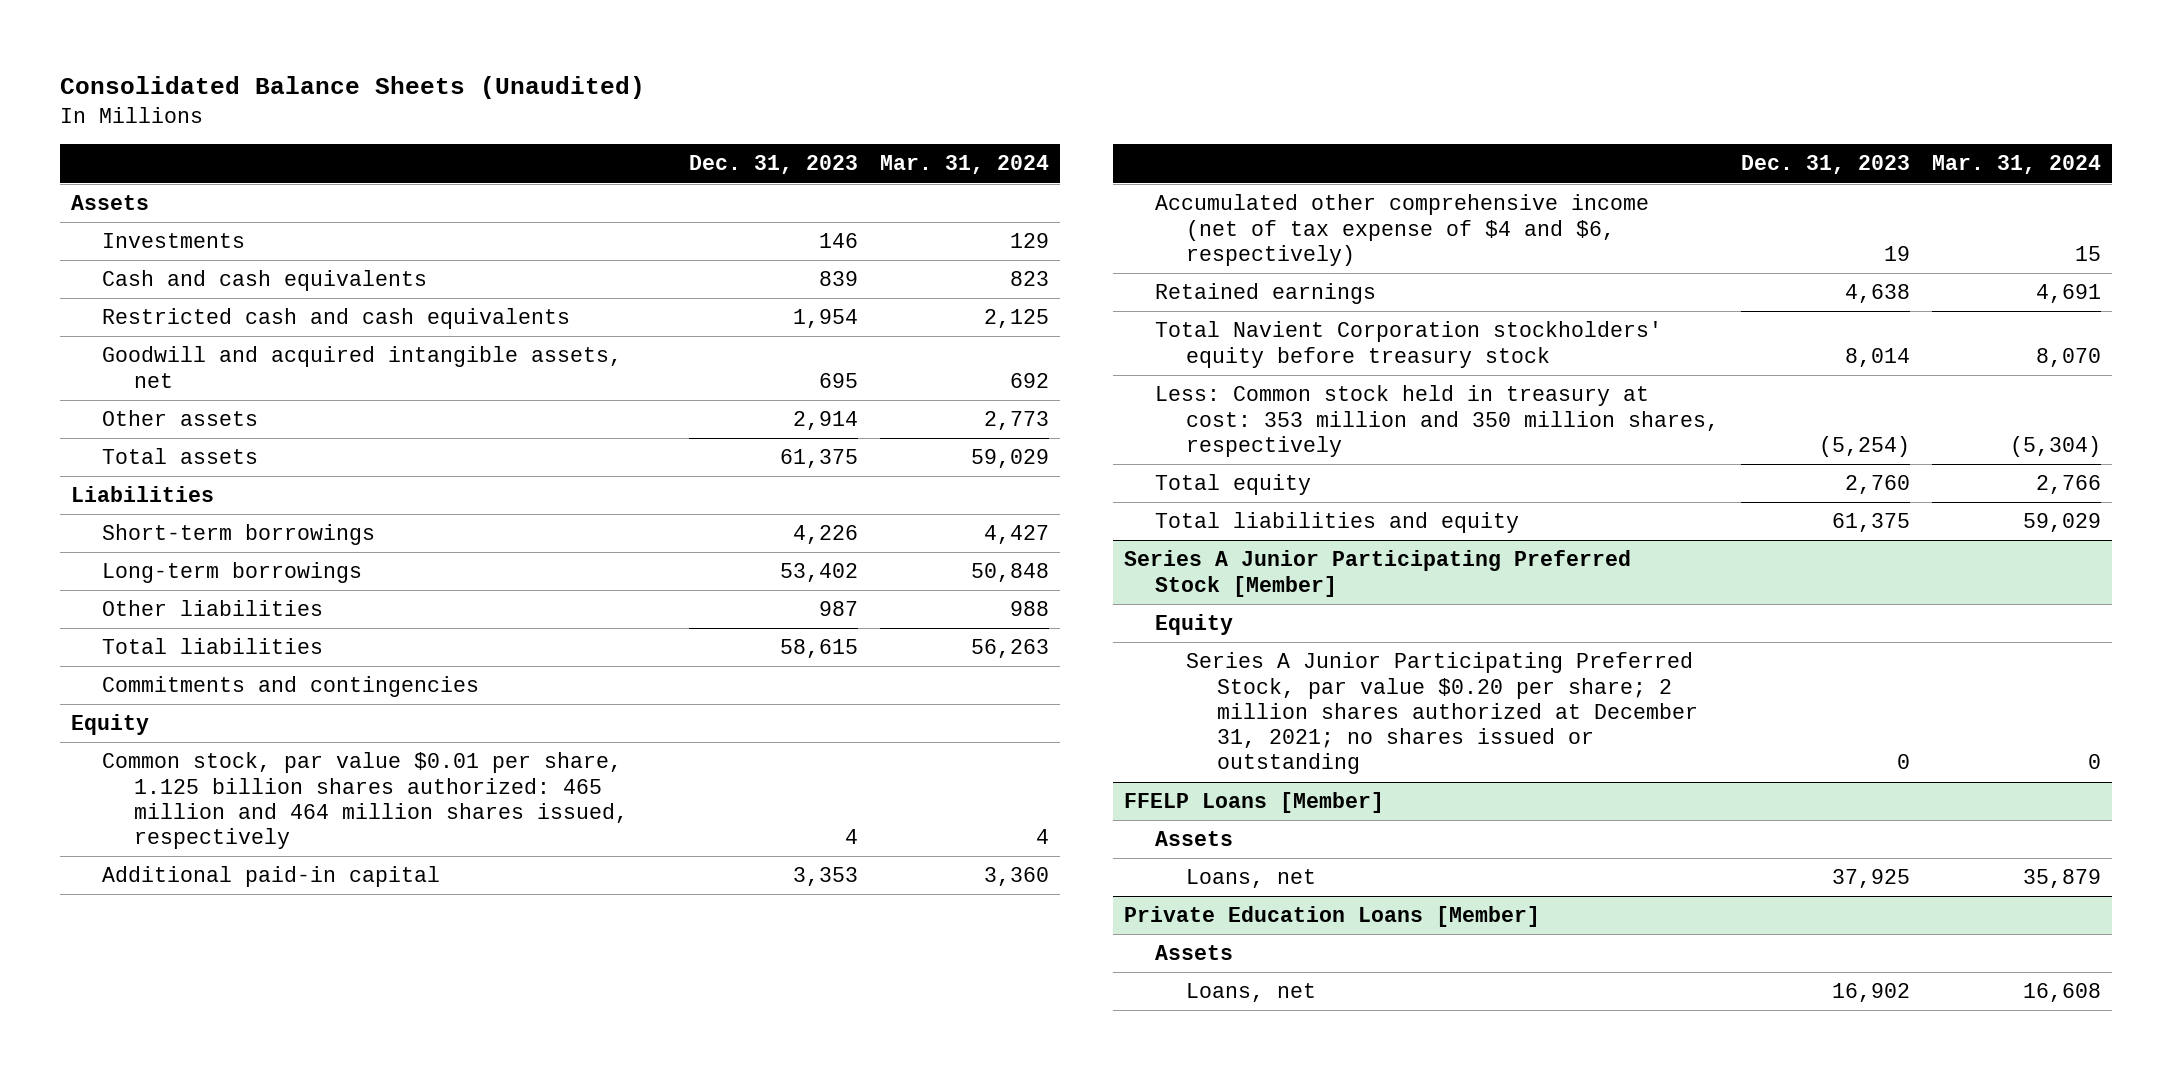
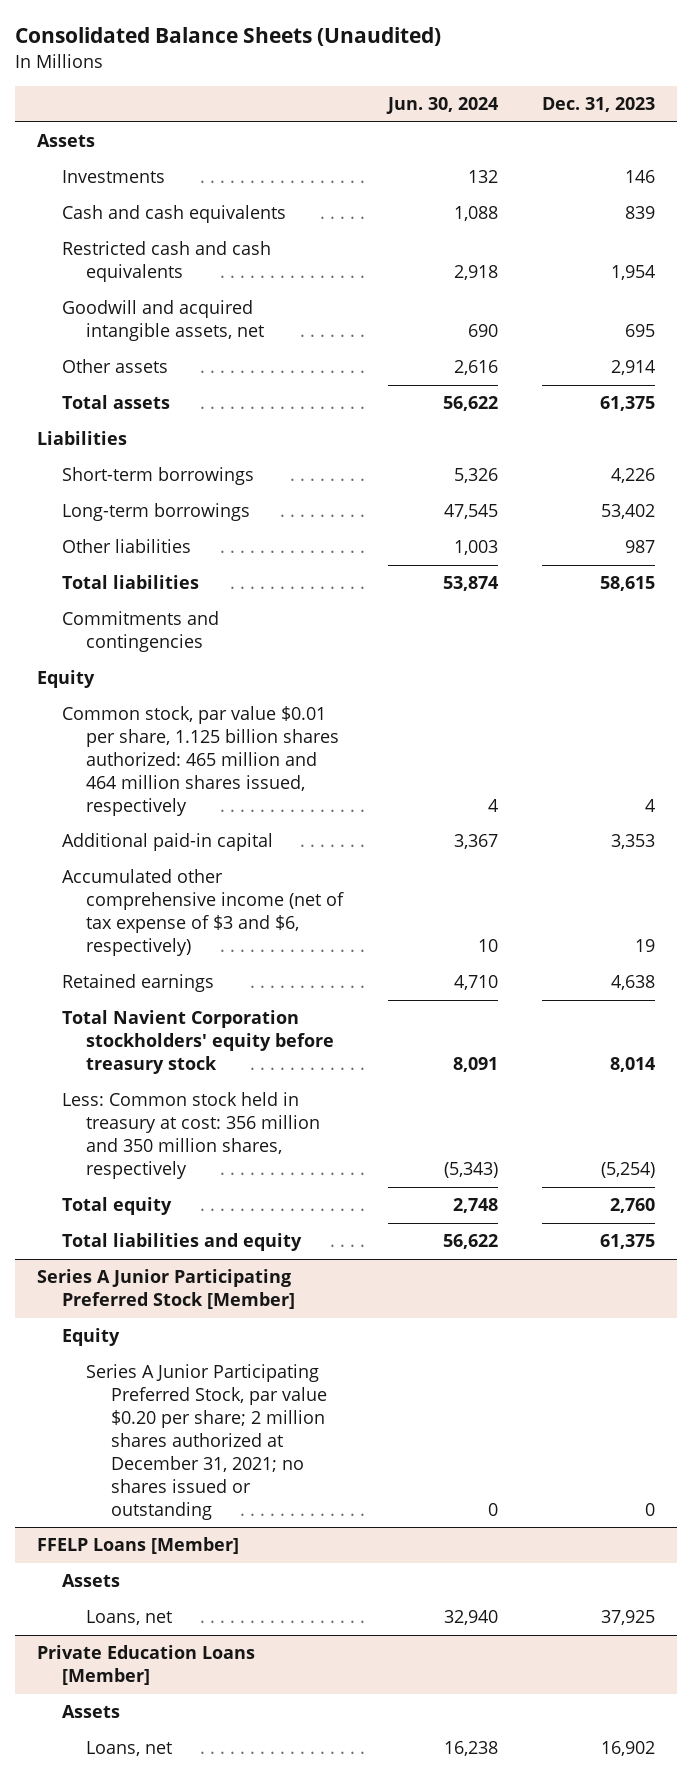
- | Dec. 31, 2023 | Mar. 31, 2024
+ | Jun. 30, 2024 | Dec. 31, 2023
- Accumulated other comprehensive income (net of tax expense of $4 and $6, respectively) | 19 | 15
+ Accumulated other comprehensive income (net of tax expense of $3 and $6, respectively) | 10 | 19
- Less: Common stock held in treasury at cost: 353 million and 350 million shares, respectively | (5,254) | (5,304)
+ Less: Common stock held in treasury at cost: 356 million and 350 million shares, respectively | (5,343) | (5,254)

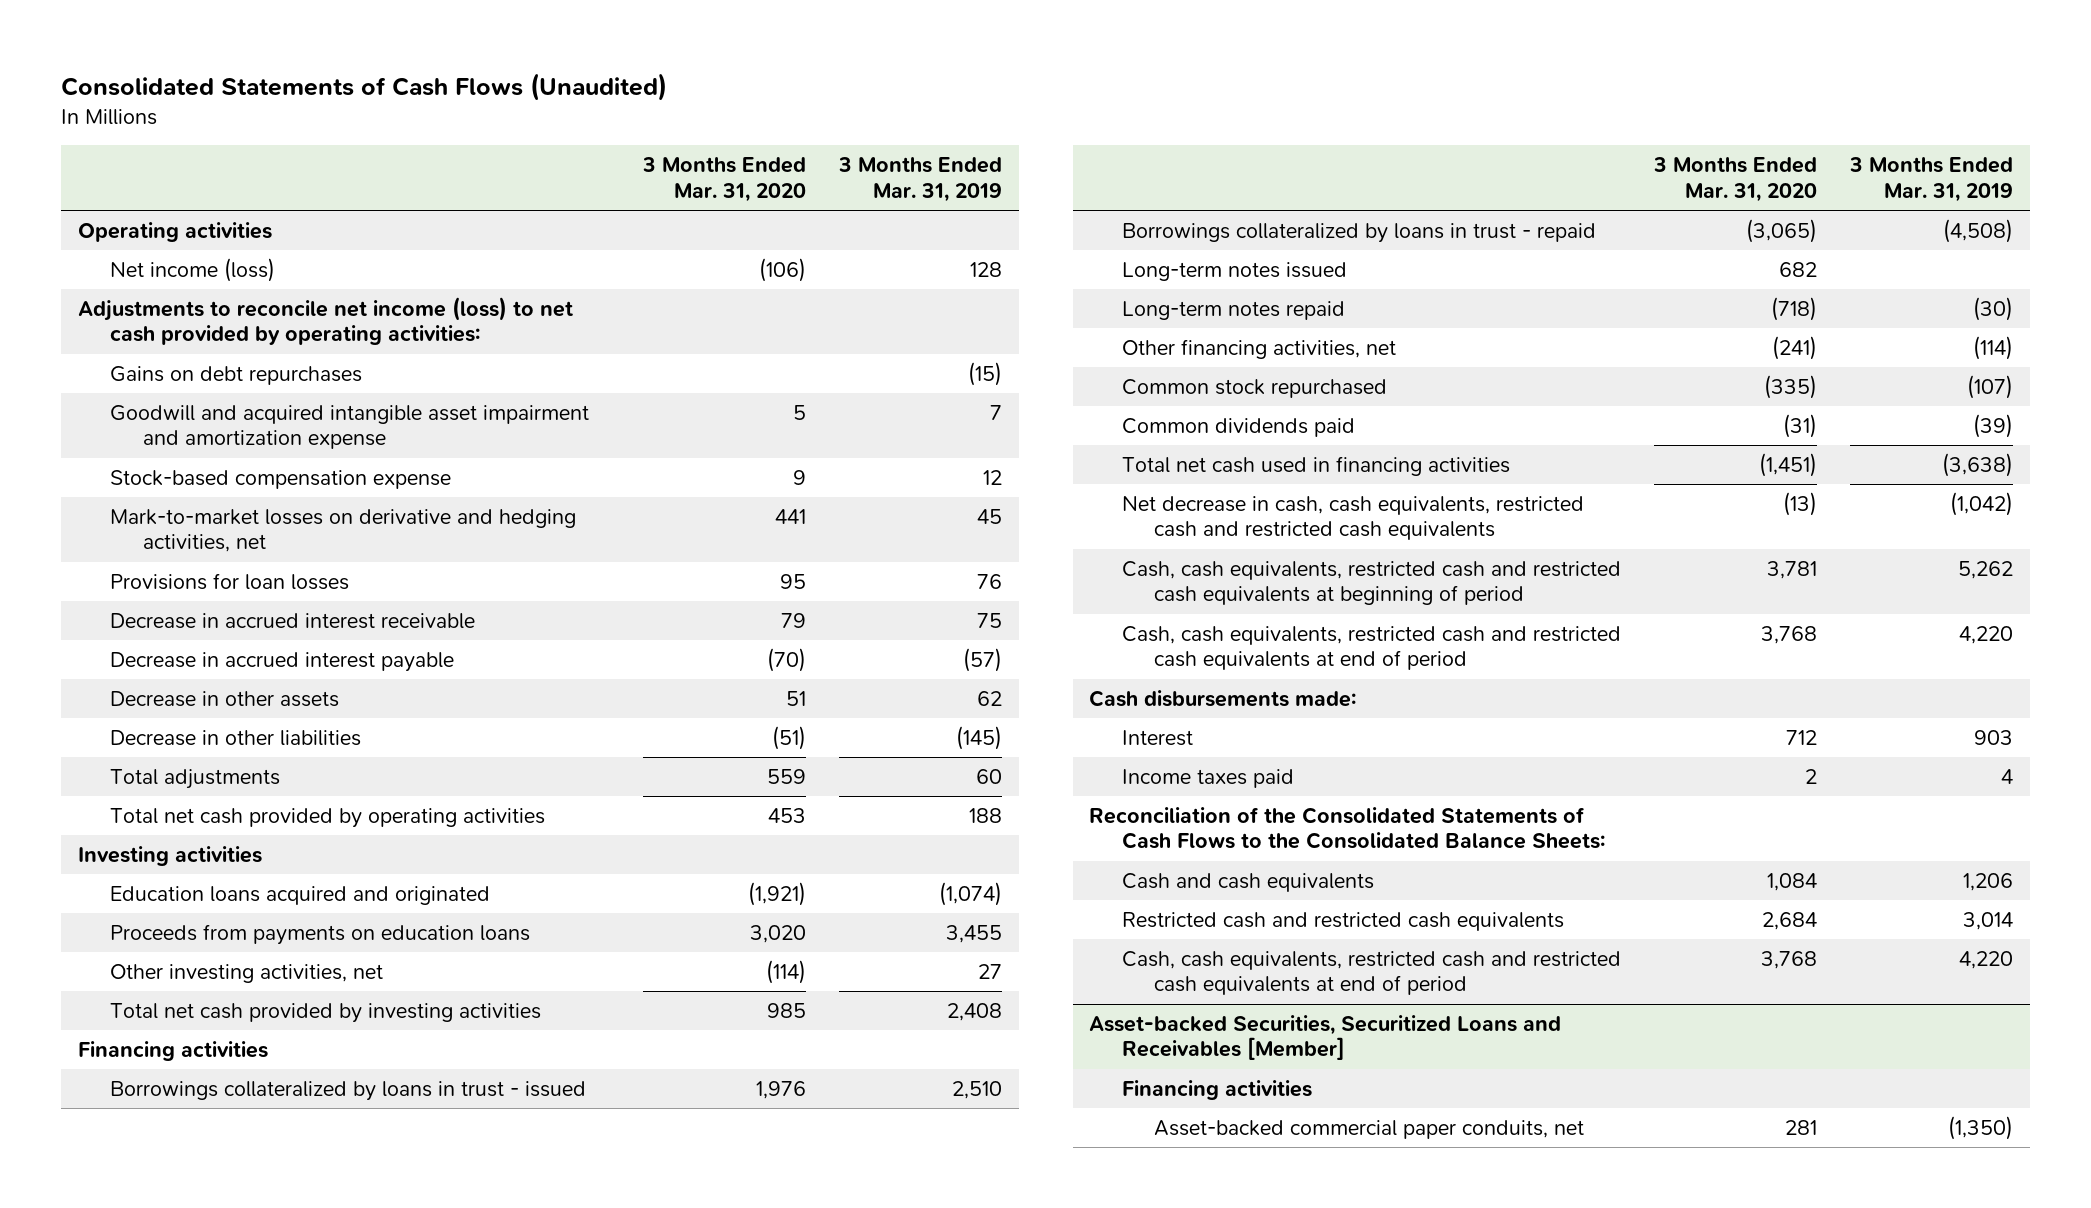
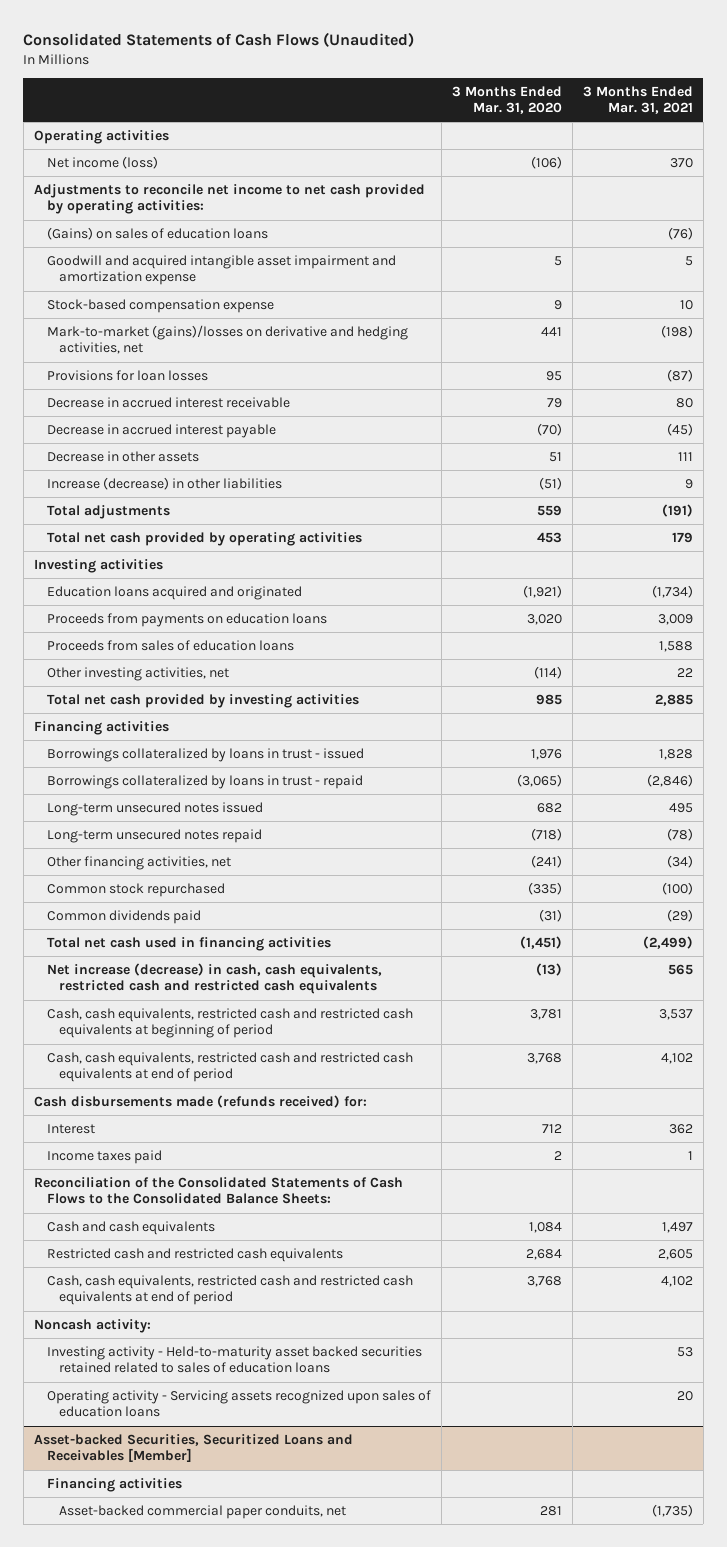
- | 3 Months Ended Mar. 31, 2020 | 3 Months Ended Mar. 31, 2019
+ | 3 Months Ended Mar. 31, 2020 | 3 Months Ended Mar. 31, 2021
- Adjustments to reconcile net income (loss) to net cash provided by operating activities:
- Gains on debt repurchases | | (15)
+ Adjustments to reconcile net income to net cash provided by operating activities:
+ (Gains) on sales of education loans | | (76)
- Mark-to-market losses on derivative and hedging activities, net | 441 | 45
+ Mark-to-market (gains)/losses on derivative and hedging activities, net | 441 | (198)
- Decrease in other liabilities | (51) | (145)
+ Increase (decrease) in other liabilities | (51) | 9
+ Proceeds from sales of education loans | | 1,588
- Long-term notes issued | 682 |
- Long-term notes repaid | (718) | (30)
+ Long-term unsecured notes issued | 682 | 495
+ Long-term unsecured notes repaid | (718) | (78)
- Net decrease in cash, cash equivalents, restricted cash and restricted cash equivalents | (13) | (1,042)
+ Net increase (decrease) in cash, cash equivalents, restricted cash and restricted cash equivalents | (13) | 565
- Cash disbursements made:
+ Cash disbursements made (refunds received) for:
+ Noncash activity:
+ Investing activity - Held-to-maturity asset backed securities retained related to sales of education loans | | 53
+ Operating activity - Servicing assets recognized upon sales of education loans | | 20

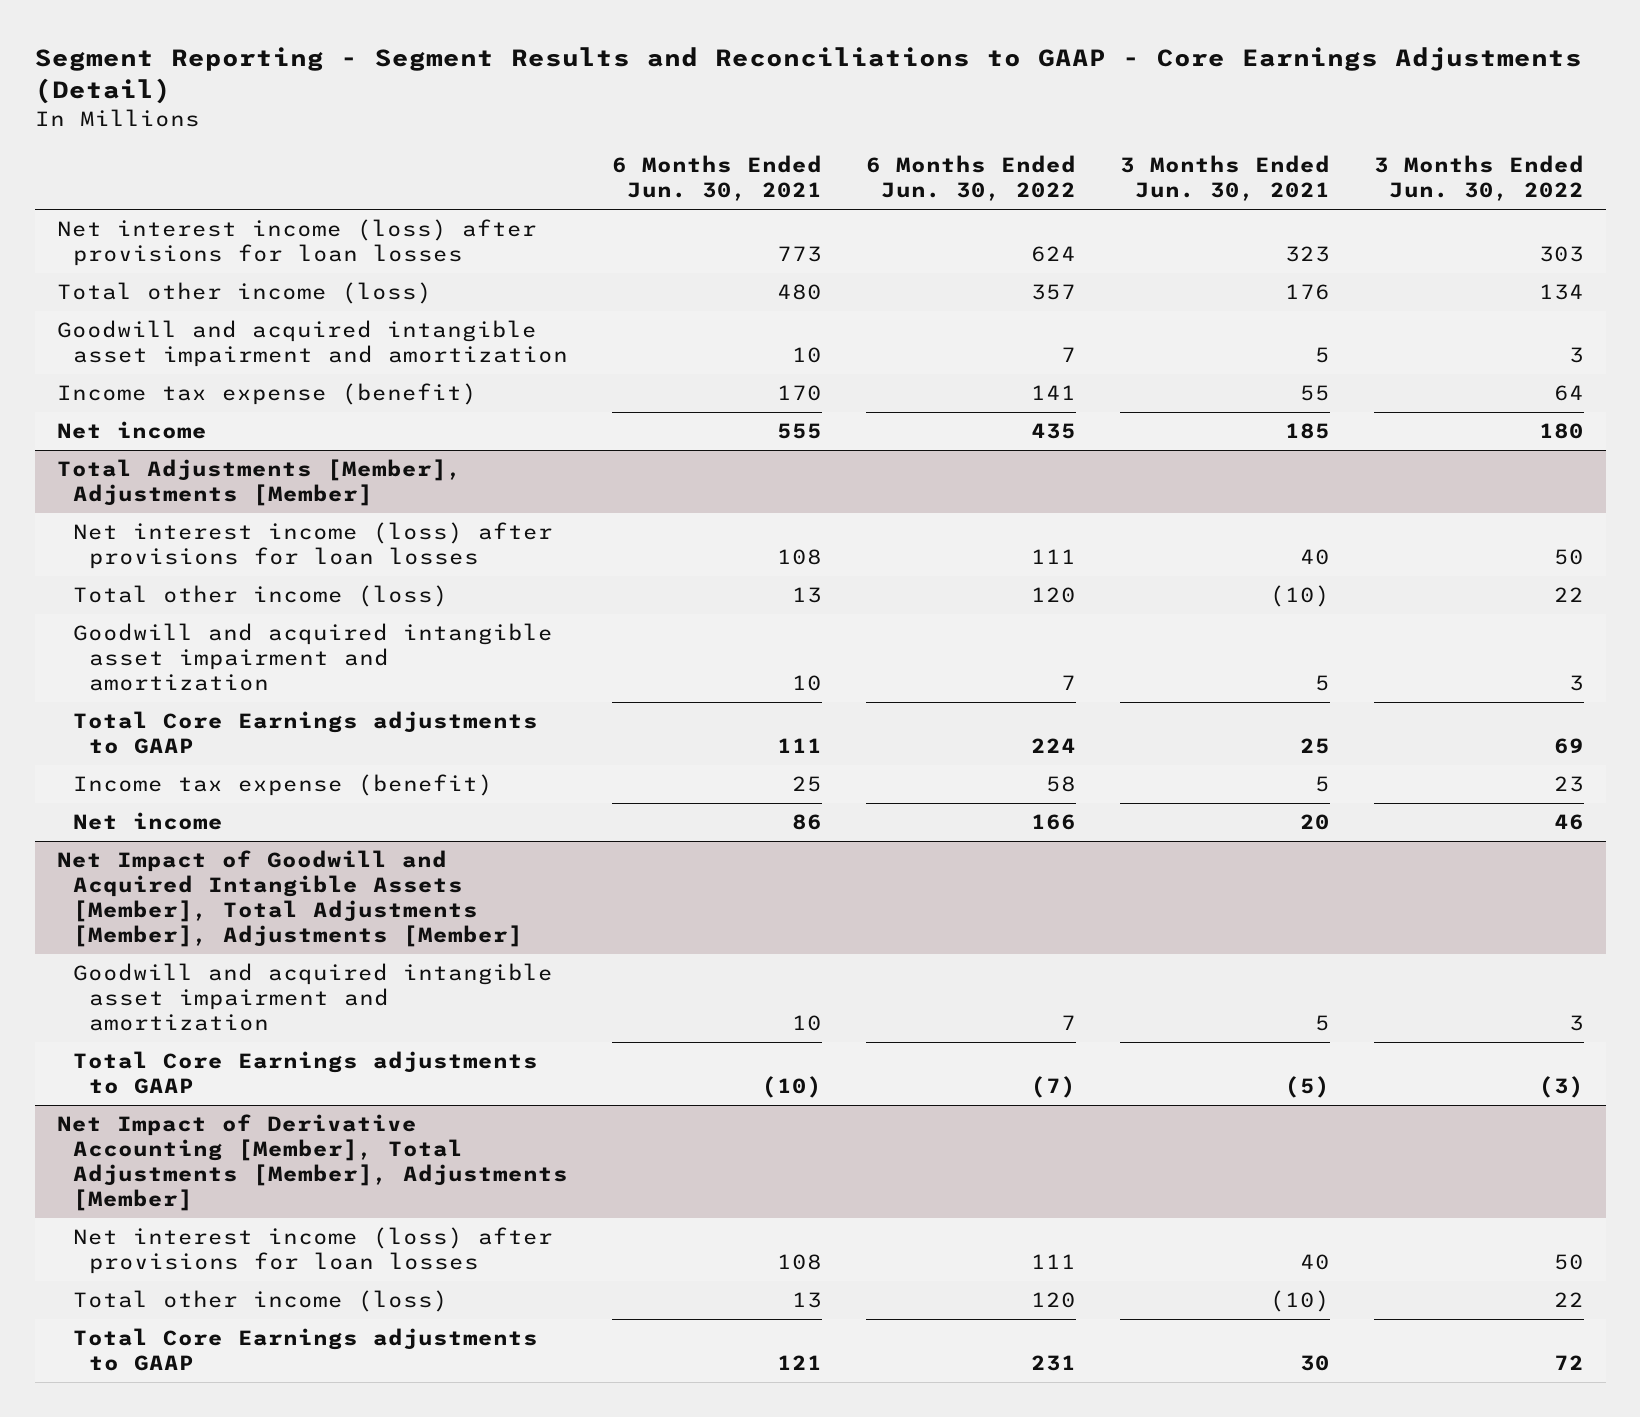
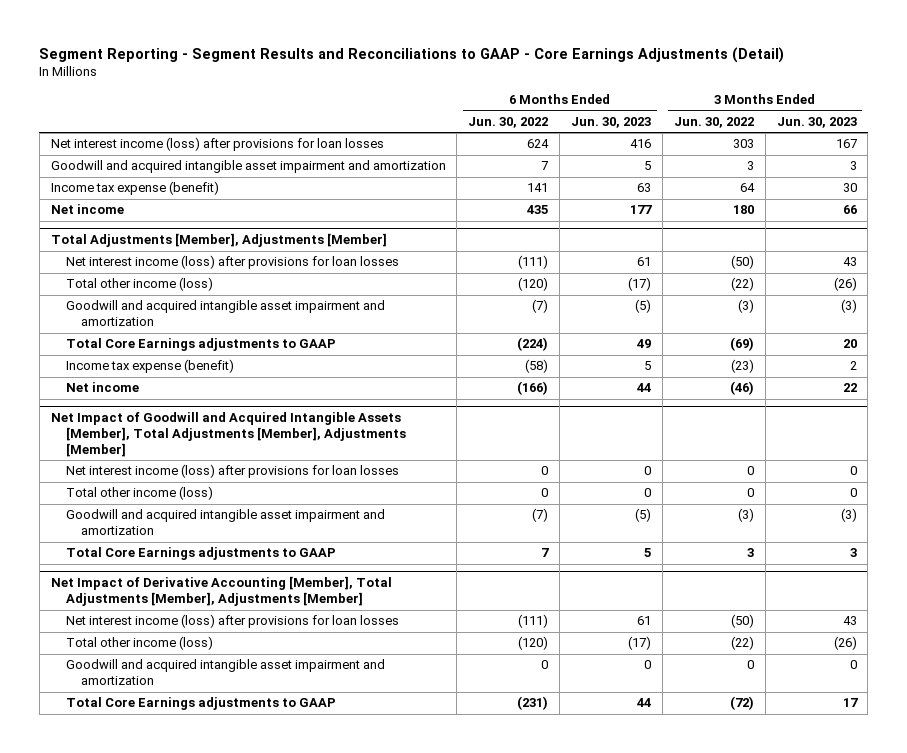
- | 6 Months Ended Jun. 30, 2021 | 6 Months Ended Jun. 30, 2022 | 3 Months Ended Jun. 30, 2021 | 3 Months Ended Jun. 30, 2022
+ | 6 Months Ended Jun. 30, 2022 | 6 Months Ended Jun. 30, 2023 | 3 Months Ended Jun. 30, 2022 | 3 Months Ended Jun. 30, 2023
- Total other income (loss) | 480 | 357 | 176 | 134
@ Total Adjustments [Member], Adjustments [Member]
- Net interest income (loss) after provisions for loan losses | 108 | 111 | 40 | 50
- Total other income (loss) | 13 | 120 | (10) | 22
- Goodwill and acquired intangible asset impairment and amortization | 10 | 7 | 5 | 3
- Total Core Earnings adjustments to GAAP | 111 | 224 | 25 | 69
- Income tax expense (benefit) | 25 | 58 | 5 | 23
- Net income | 86 | 166 | 20 | 46
+ Net interest income (loss) after provisions for loan losses | (111) | 61 | (50) | 43
+ Total other income (loss) | (120) | (17) | (22) | (26)
+ Goodwill and acquired intangible asset impairment and amortization | (7) | (5) | (3) | (3)
+ Total Core Earnings adjustments to GAAP | (224) | 49 | (69) | 20
+ Income tax expense (benefit) | (58) | 5 | (23) | 2
+ Net income | (166) | 44 | (46) | 22
@ Net Impact of Goodwill and Acquired Intangible Assets [Member], Total Adjustments [Member], Adjustments [Member]
- Goodwill and acquired intangible asset impairment and amortization | 10 | 7 | 5 | 3
- Total Core Earnings adjustments to GAAP | (10) | (7) | (5) | (3)
+ Net interest income (loss) after provisions for loan losses | 0 | 0 | 0 | 0
+ Total other income (loss) | 0 | 0 | 0 | 0
+ Goodwill and acquired intangible asset impairment and amortization | (7) | (5) | (3) | (3)
+ Total Core Earnings adjustments to GAAP | 7 | 5 | 3 | 3
@ Net Impact of Derivative Accounting [Member], Total Adjustments [Member], Adjustments [Member]
- Net interest income (loss) after provisions for loan losses | 108 | 111 | 40 | 50
- Total other income (loss) | 13 | 120 | (10) | 22
- Total Core Earnings adjustments to GAAP | 121 | 231 | 30 | 72
+ Net interest income (loss) after provisions for loan losses | (111) | 61 | (50) | 43
+ Total other income (loss) | (120) | (17) | (22) | (26)
+ Goodwill and acquired intangible asset impairment and amortization | 0 | 0 | 0 | 0
+ Total Core Earnings adjustments to GAAP | (231) | 44 | (72) | 17

